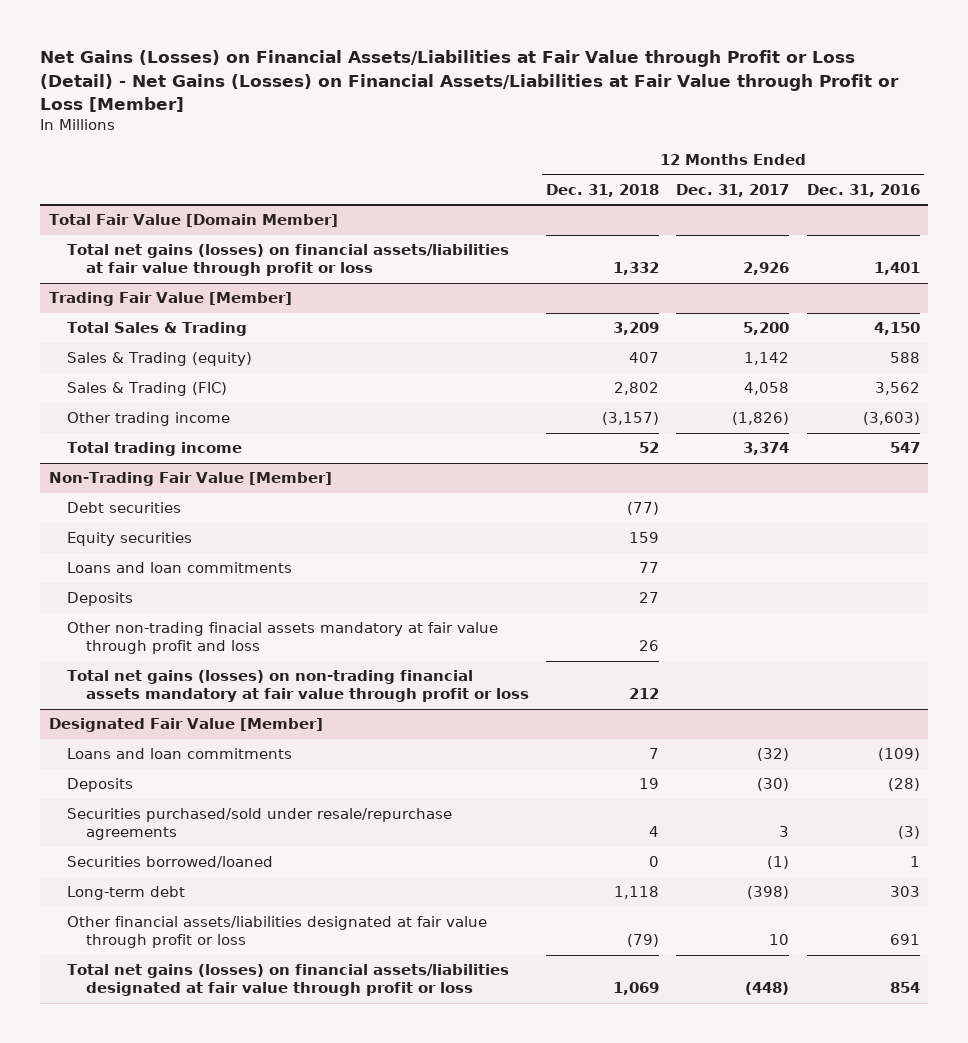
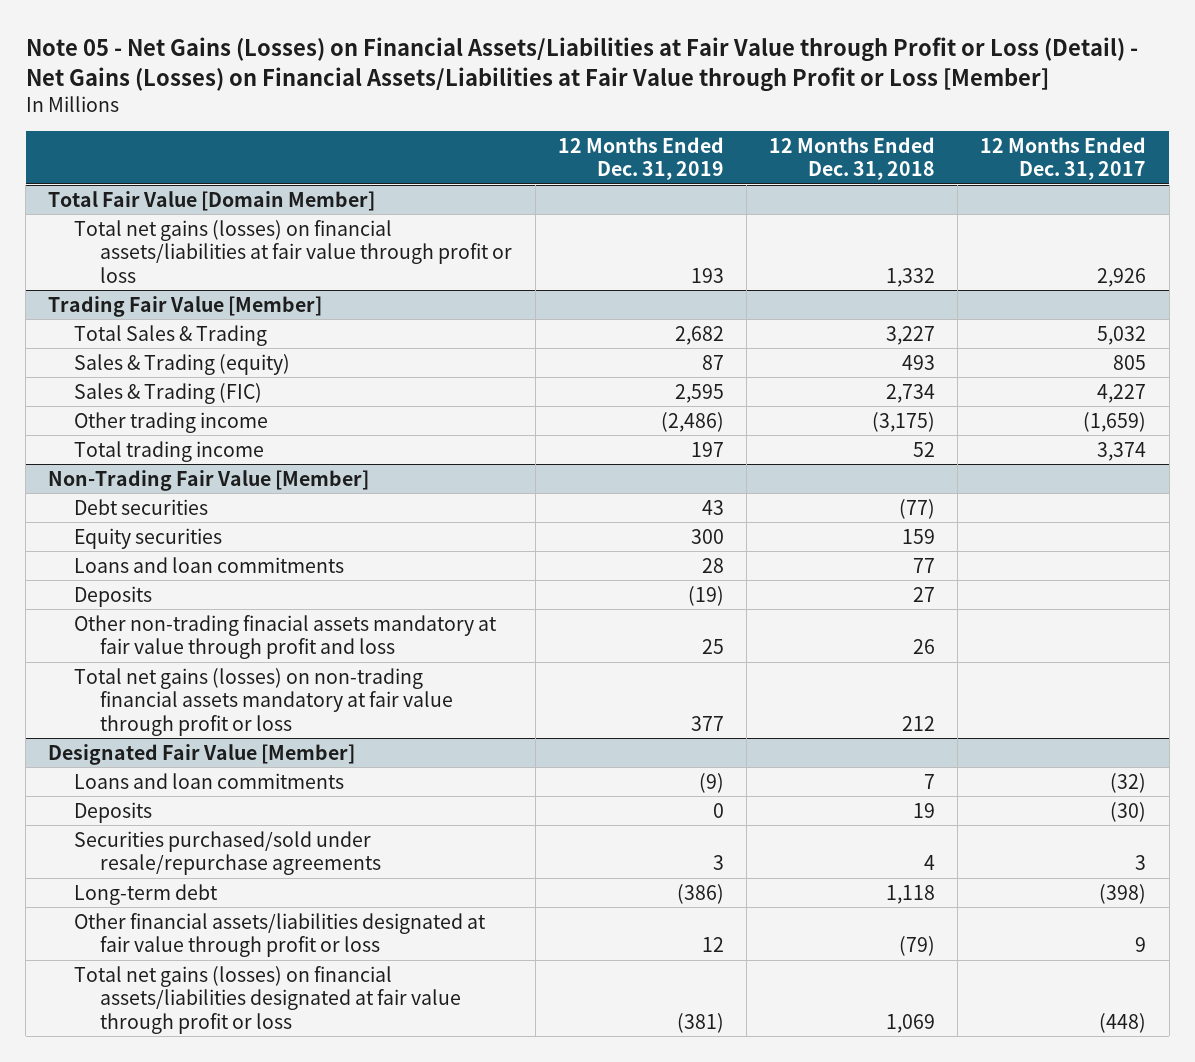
- Net Gains (Losses) on Financial Assets/Liabilities at Fair Value through Profit or Loss (Detail) - Net Gains (Losses) on Financial Assets/Liabilities at Fair Value through Profit or Loss [Member]
+ Note 05 - Net Gains (Losses) on Financial Assets/Liabilities at Fair Value through Profit or Loss (Detail) - Net Gains (Losses) on Financial Assets/Liabilities at Fair Value through Profit or Loss [Member]
- | 12 Months Ended Dec. 31, 2018 | 12 Months Ended Dec. 31, 2017 | 12 Months Ended Dec. 31, 2016
+ | 12 Months Ended Dec. 31, 2019 | 12 Months Ended Dec. 31, 2018 | 12 Months Ended Dec. 31, 2017
@ Trading Fair Value [Member]
- Total Sales & Trading | 3,209 | 5,200 | 4,150
- Sales & Trading (equity) | 407 | 1,142 | 588
- Sales & Trading (FIC) | 2,802 | 4,058 | 3,562
- Other trading income | (3,157) | (1,826) | (3,603)
+ Total Sales & Trading | 2,682 | 3,227 | 5,032
+ Sales & Trading (equity) | 87 | 493 | 805
+ Sales & Trading (FIC) | 2,595 | 2,734 | 4,227
+ Other trading income | (2,486) | (3,175) | (1,659)
@ Designated Fair Value [Member]
- Securities borrowed/loaned | 0 | (1) | 1
- Other financial assets/liabilities designated at fair value through profit or loss | (79) | 10 | 691
+ Other financial assets/liabilities designated at fair value through profit or loss | 12 | (79) | 9

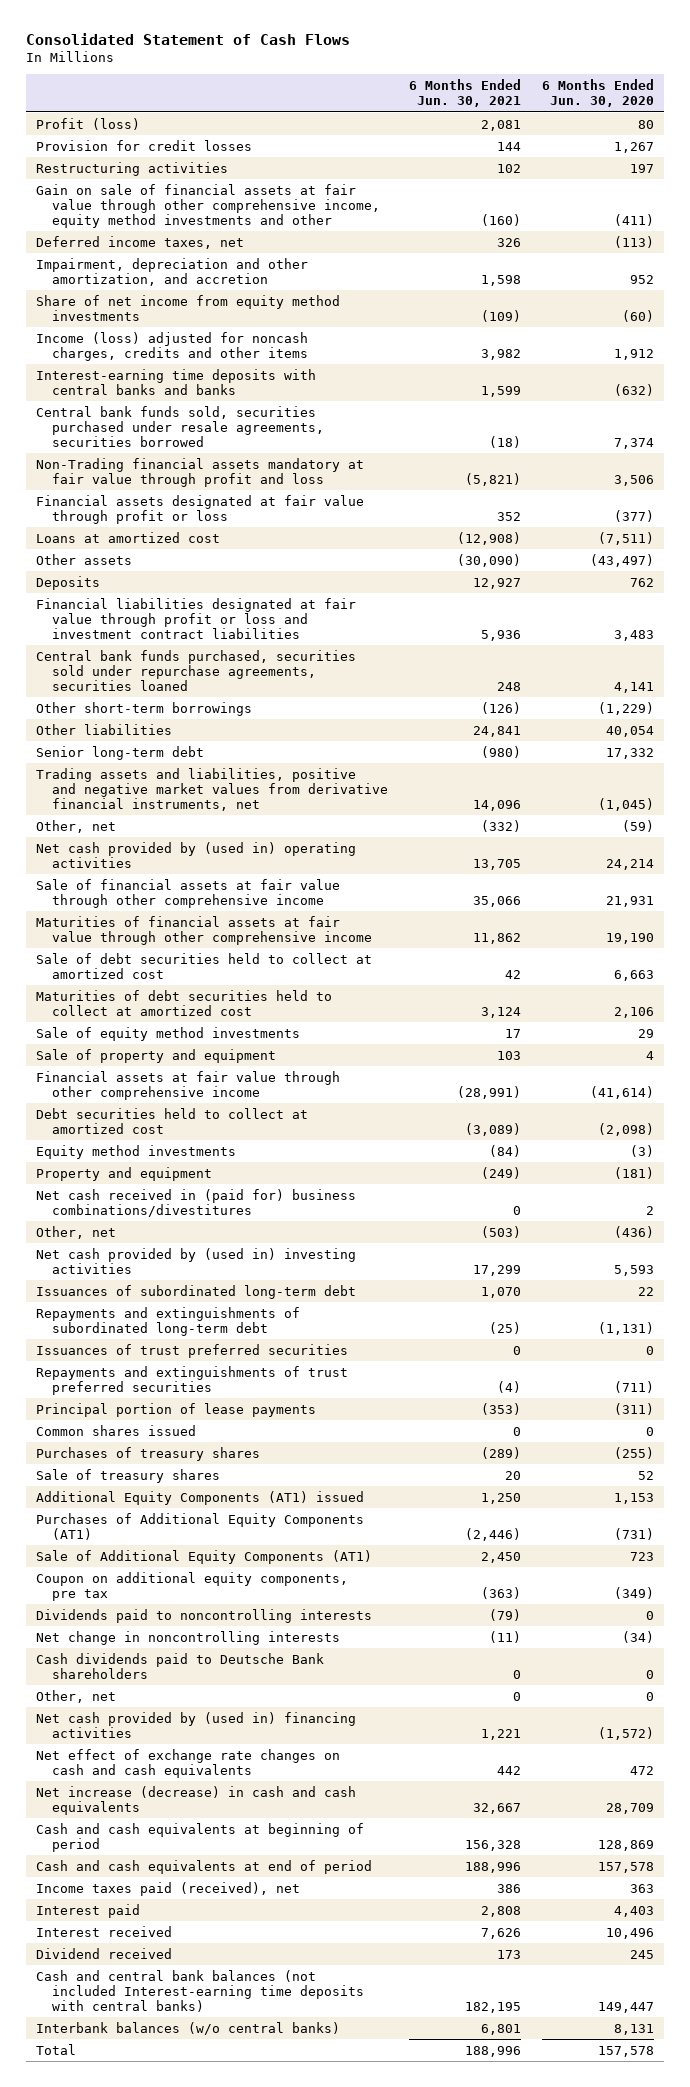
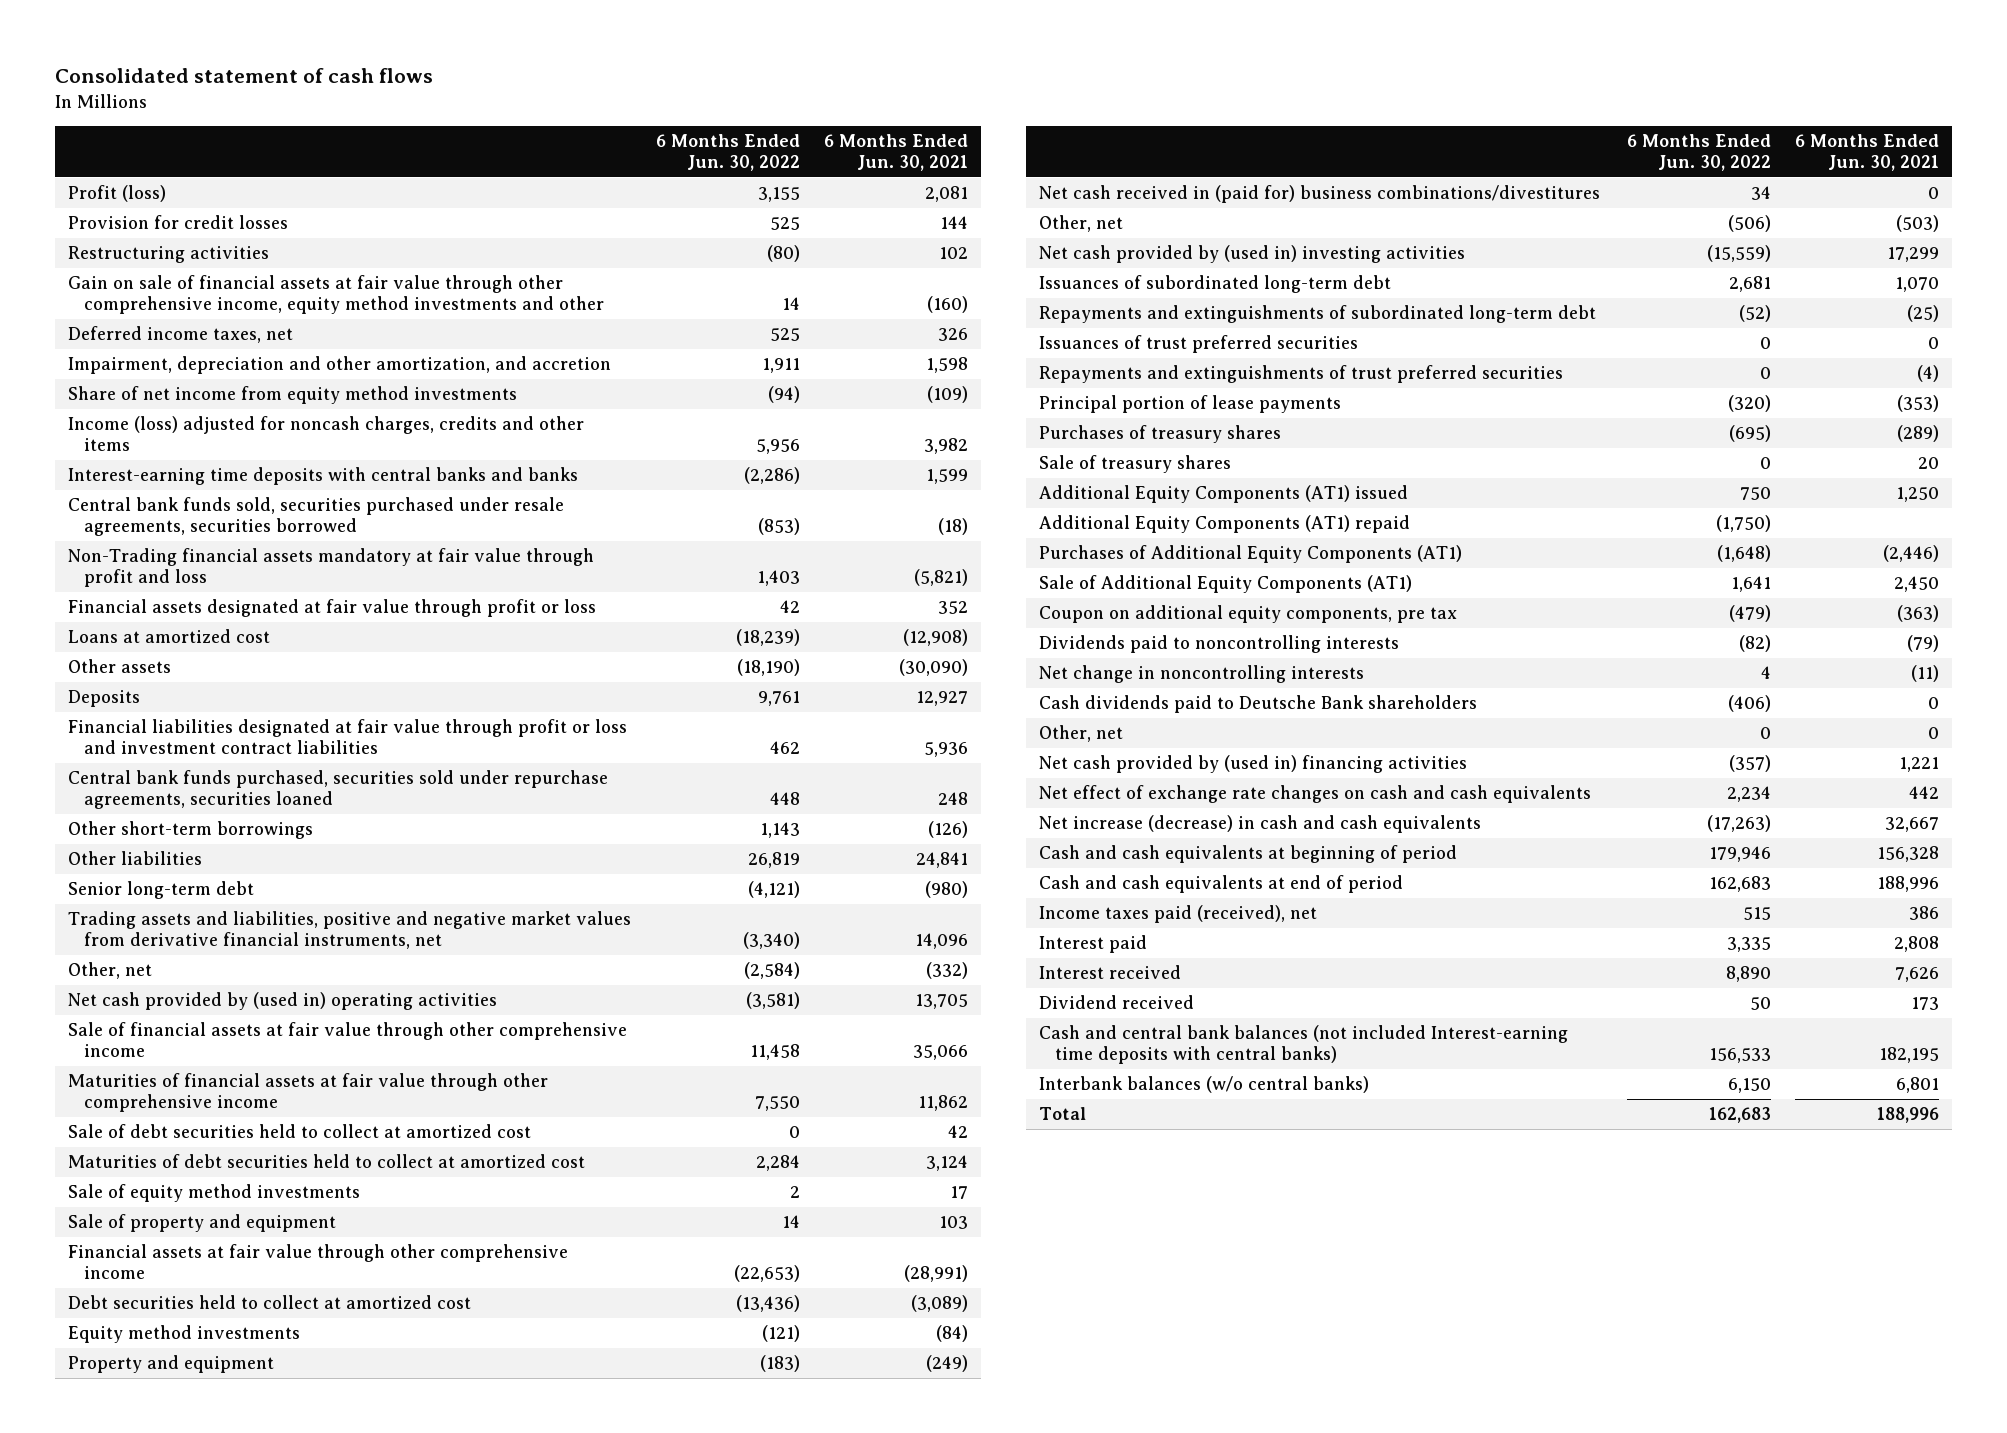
- Consolidated Statement of Cash Flows
+ Consolidated statement of cash flows
- | 6 Months Ended Jun. 30, 2021 | 6 Months Ended Jun. 30, 2020
+ | 6 Months Ended Jun. 30, 2022 | 6 Months Ended Jun. 30, 2021
- Common shares issued | 0 | 0
+ Additional Equity Components (AT1) repaid | (1,750) |

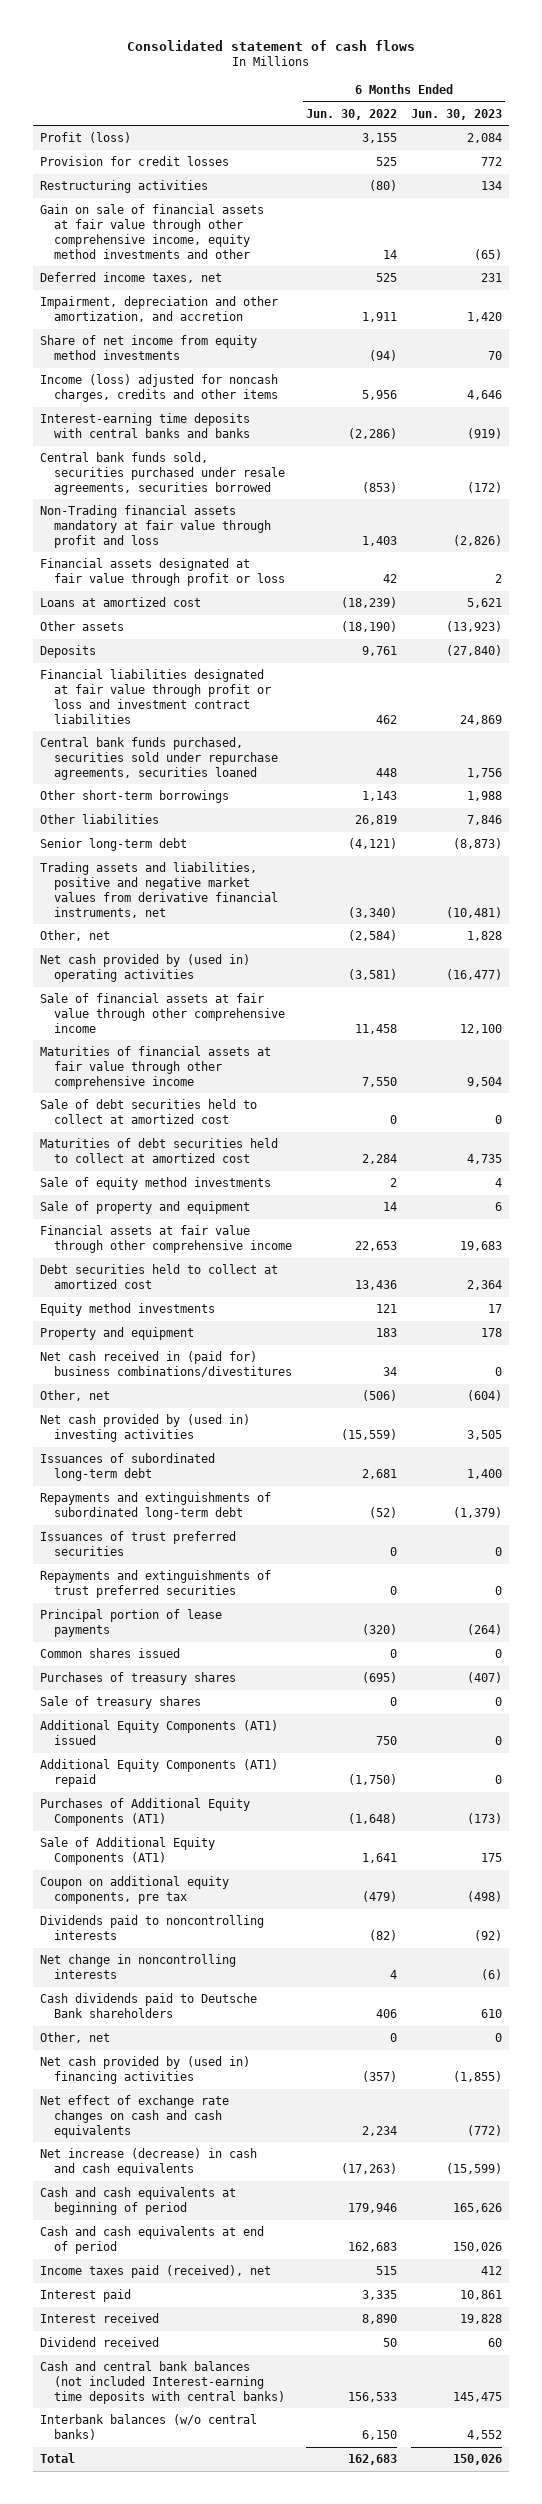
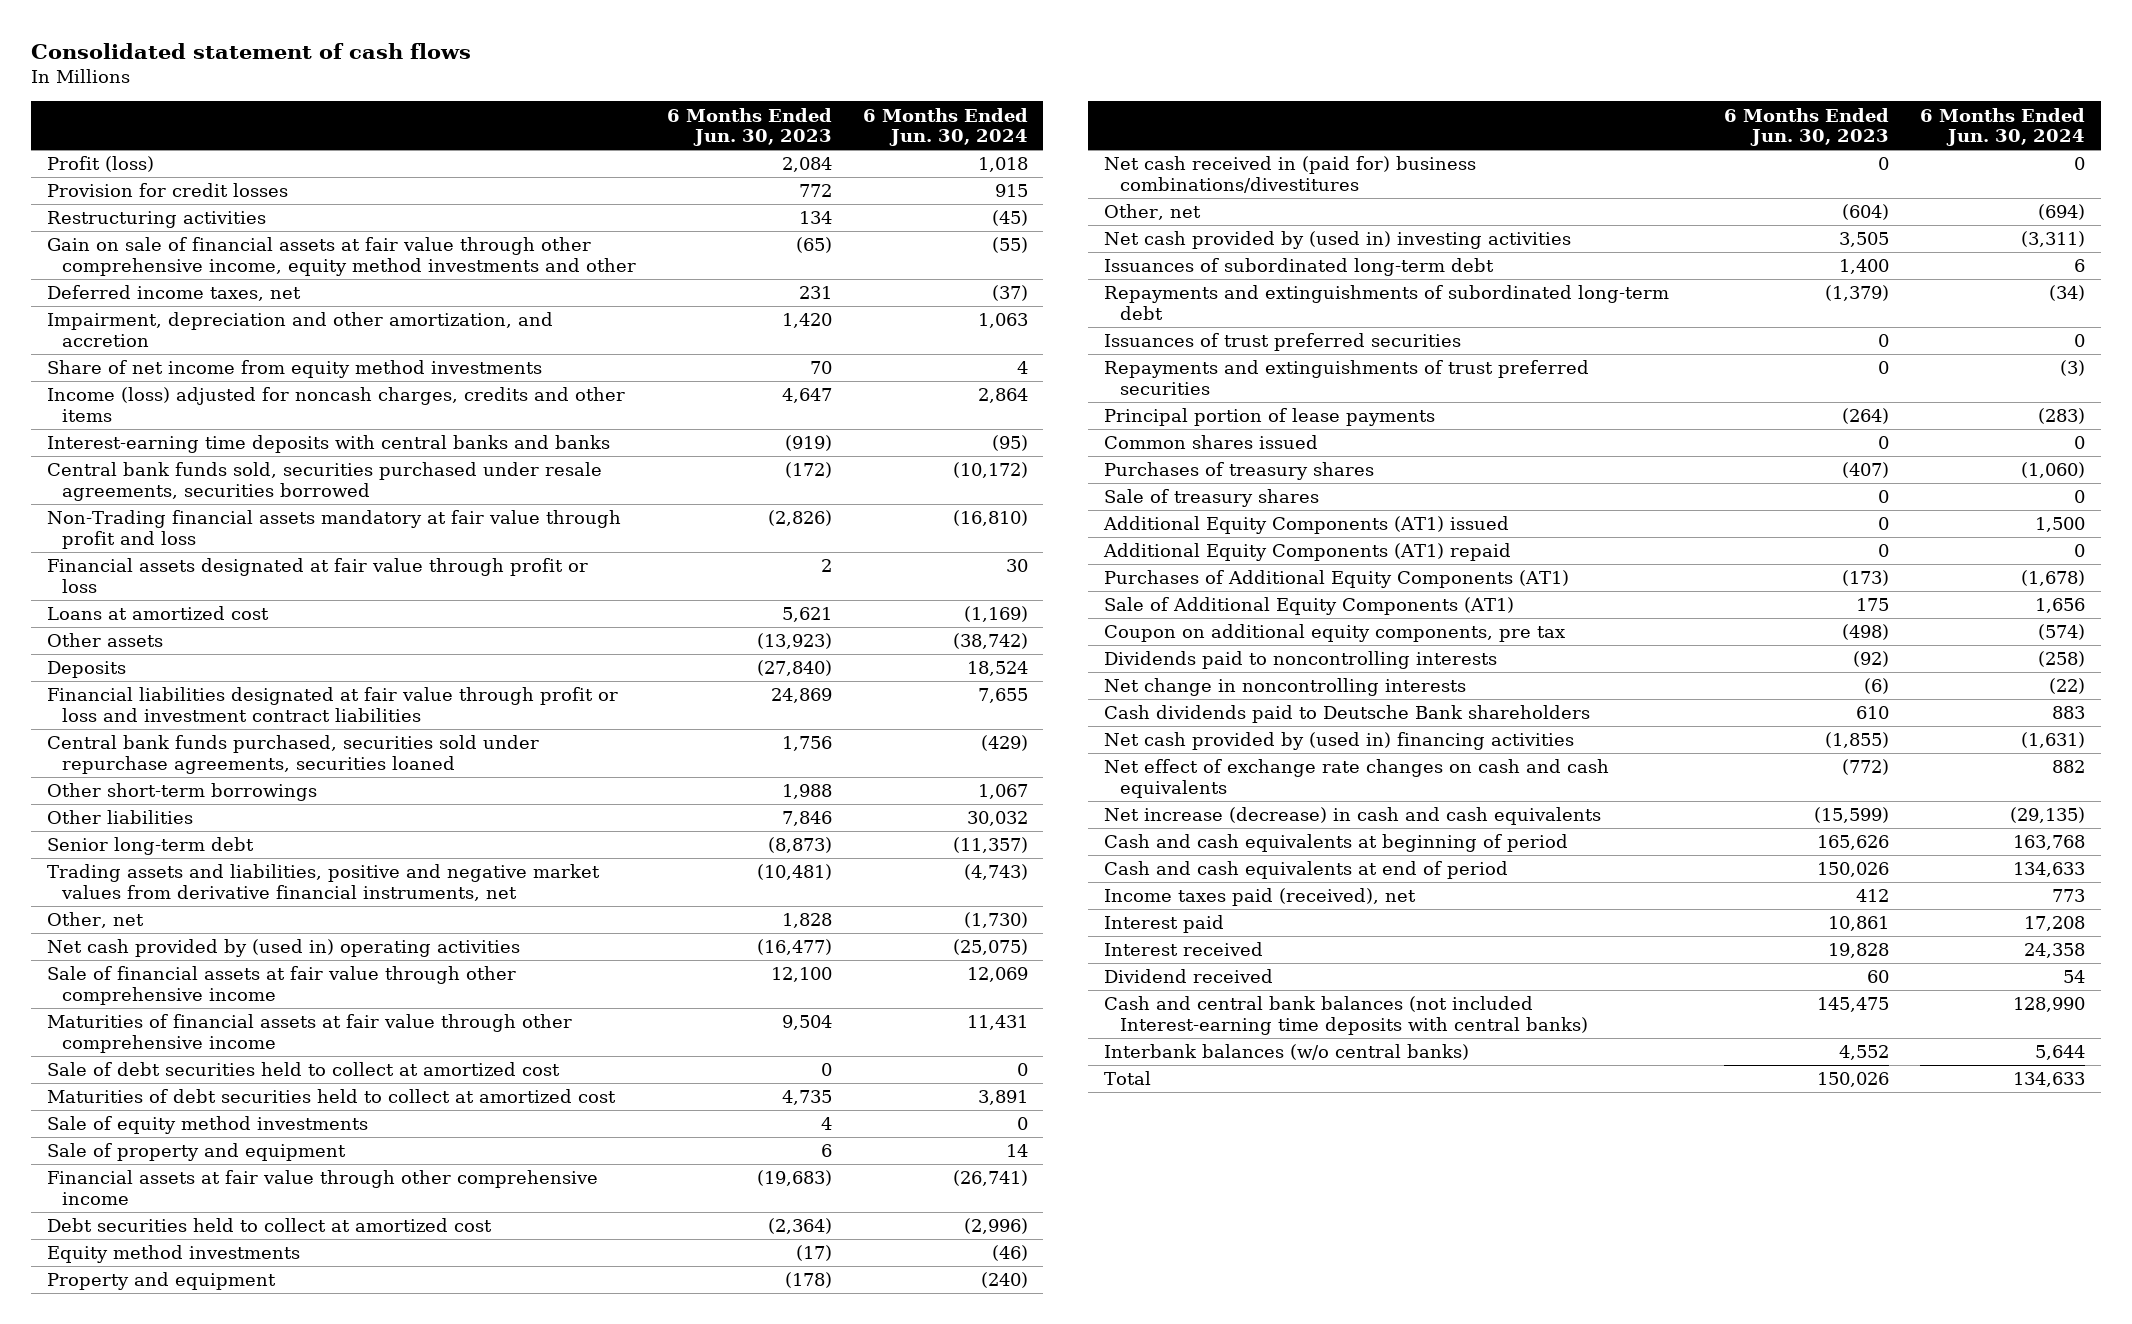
- | 6 Months Ended Jun. 30, 2022 | 6 Months Ended Jun. 30, 2023
+ | 6 Months Ended Jun. 30, 2023 | 6 Months Ended Jun. 30, 2024
- Income (loss) adjusted for noncash charges, credits and other items | 5,956 | 4,646
+ Income (loss) adjusted for noncash charges, credits and other items | 4,647 | 2,864
- Financial assets at fair value through other comprehensive income | 22,653 | 19,683
- Debt securities held to collect at amortized cost | 13,436 | 2,364
- Equity method investments | 121 | 17
- Property and equipment | 183 | 178
+ Financial assets at fair value through other comprehensive income | (19,683) | (26,741)
+ Debt securities held to collect at amortized cost | (2,364) | (2,996)
+ Equity method investments | (17) | (46)
+ Property and equipment | (178) | (240)
- Other, net | 0 | 0

